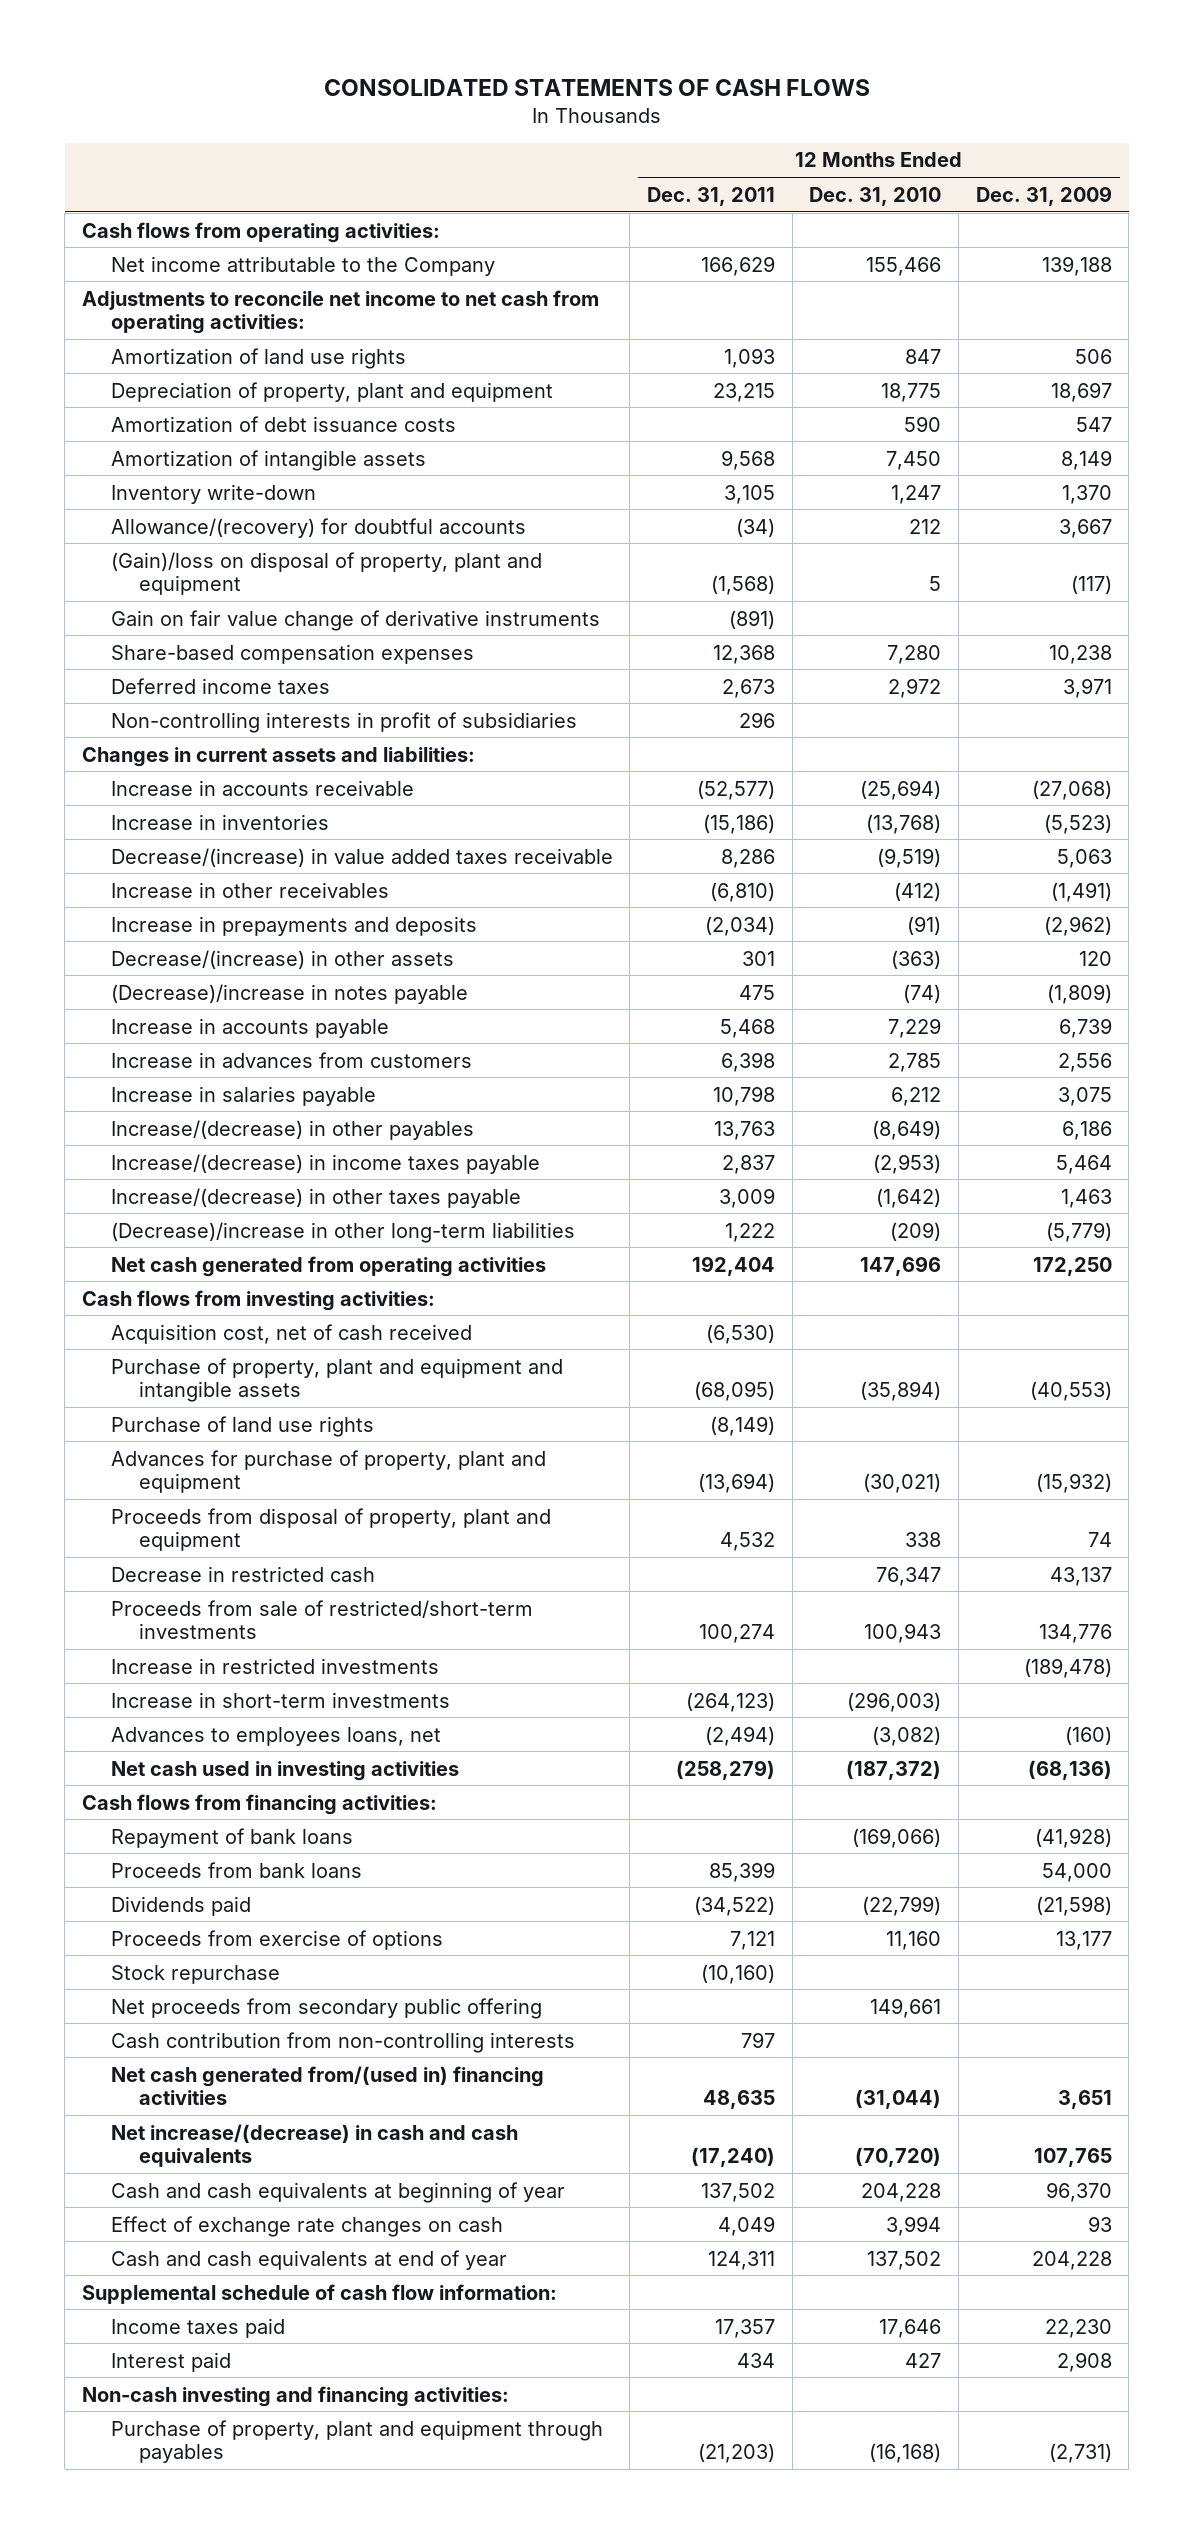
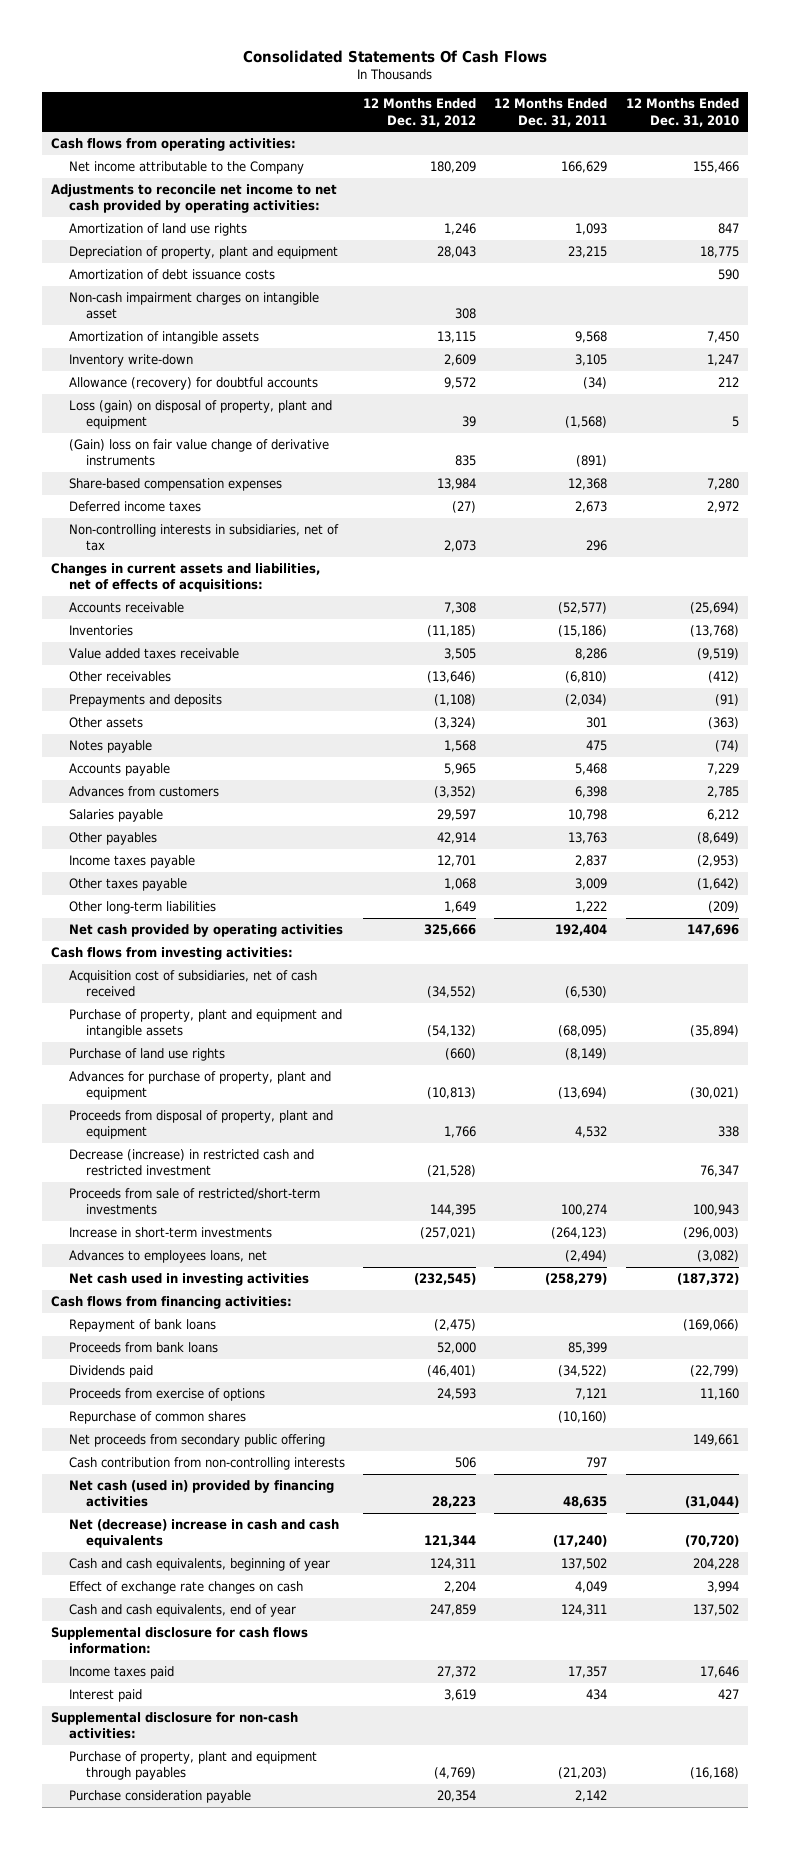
- CONSOLIDATED STATEMENTS OF CASH FLOWS
+ Consolidated Statements Of Cash Flows
- | 12 Months Ended Dec. 31, 2011 | 12 Months Ended Dec. 31, 2010 | 12 Months Ended Dec. 31, 2009
+ | 12 Months Ended Dec. 31, 2012 | 12 Months Ended Dec. 31, 2011 | 12 Months Ended Dec. 31, 2010
- Adjustments to reconcile net income to net cash from operating activities:
+ Adjustments to reconcile net income to net cash provided by operating activities:
+ Non-cash impairment charges on intangible asset | 308 | |
- Allowance/(recovery) for doubtful accounts | (34) | 212 | 3,667
- (Gain)/loss on disposal of property, plant and equipment | (1,568) | 5 | (117)
- Gain on fair value change of derivative instruments | (891) | |
+ Allowance (recovery) for doubtful accounts | 9,572 | (34) | 212
+ Loss (gain) on disposal of property, plant and equipment | 39 | (1,568) | 5
+ (Gain) loss on fair value change of derivative instruments | 835 | (891) |
- Non-controlling interests in profit of subsidiaries | 296 | |
- Changes in current assets and liabilities:
- Increase in accounts receivable | (52,577) | (25,694) | (27,068)
- Increase in inventories | (15,186) | (13,768) | (5,523)
- Decrease/(increase) in value added taxes receivable | 8,286 | (9,519) | 5,063
- Increase in other receivables | (6,810) | (412) | (1,491)
- Increase in prepayments and deposits | (2,034) | (91) | (2,962)
- Decrease/(increase) in other assets | 301 | (363) | 120
- (Decrease)/increase in notes payable | 475 | (74) | (1,809)
- Increase in accounts payable | 5,468 | 7,229 | 6,739
- Increase in advances from customers | 6,398 | 2,785 | 2,556
- Increase in salaries payable | 10,798 | 6,212 | 3,075
- Increase/(decrease) in other payables | 13,763 | (8,649) | 6,186
- Increase/(decrease) in income taxes payable | 2,837 | (2,953) | 5,464
- Increase/(decrease) in other taxes payable | 3,009 | (1,642) | 1,463
- (Decrease)/increase in other long-term liabilities | 1,222 | (209) | (5,779)
- Net cash generated from operating activities | 192,404 | 147,696 | 172,250
+ Non-controlling interests in subsidiaries, net of tax | 2,073 | 296 |
+ Changes in current assets and liabilities, net of effects of acquisitions:
+ Accounts receivable | 7,308 | (52,577) | (25,694)
+ Inventories | (11,185) | (15,186) | (13,768)
+ Value added taxes receivable | 3,505 | 8,286 | (9,519)
+ Other receivables | (13,646) | (6,810) | (412)
+ Prepayments and deposits | (1,108) | (2,034) | (91)
+ Other assets | (3,324) | 301 | (363)
+ Notes payable | 1,568 | 475 | (74)
+ Accounts payable | 5,965 | 5,468 | 7,229
+ Advances from customers | (3,352) | 6,398 | 2,785
+ Salaries payable | 29,597 | 10,798 | 6,212
+ Other payables | 42,914 | 13,763 | (8,649)
+ Income taxes payable | 12,701 | 2,837 | (2,953)
+ Other taxes payable | 1,068 | 3,009 | (1,642)
+ Other long-term liabilities | 1,649 | 1,222 | (209)
+ Net cash provided by operating activities | 325,666 | 192,404 | 147,696
- Acquisition cost, net of cash received | (6,530) | |
+ Acquisition cost of subsidiaries, net of cash received | (34,552) | (6,530) |
- Decrease in restricted cash | | 76,347 | 43,137
+ Decrease (increase) in restricted cash and restricted investment | (21,528) | | 76,347
- Increase in restricted investments | | | (189,478)
- Stock repurchase | (10,160) | |
+ Repurchase of common shares | | (10,160) |
- Net cash generated from/(used in) financing activities | 48,635 | (31,044) | 3,651
- Net increase/(decrease) in cash and cash equivalents | (17,240) | (70,720) | 107,765
- Cash and cash equivalents at beginning of year | 137,502 | 204,228 | 96,370
+ Net cash (used in) provided by financing activities | 28,223 | 48,635 | (31,044)
+ Net (decrease) increase in cash and cash equivalents | 121,344 | (17,240) | (70,720)
+ Cash and cash equivalents, beginning of year | 124,311 | 137,502 | 204,228
- Cash and cash equivalents at end of year | 124,311 | 137,502 | 204,228
- Supplemental schedule of cash flow information:
+ Cash and cash equivalents, end of year | 247,859 | 124,311 | 137,502
+ Supplemental disclosure for cash flows information:
- Non-cash investing and financing activities:
+ Supplemental disclosure for non-cash activities:
+ Purchase consideration payable | 20,354 | 2,142 |

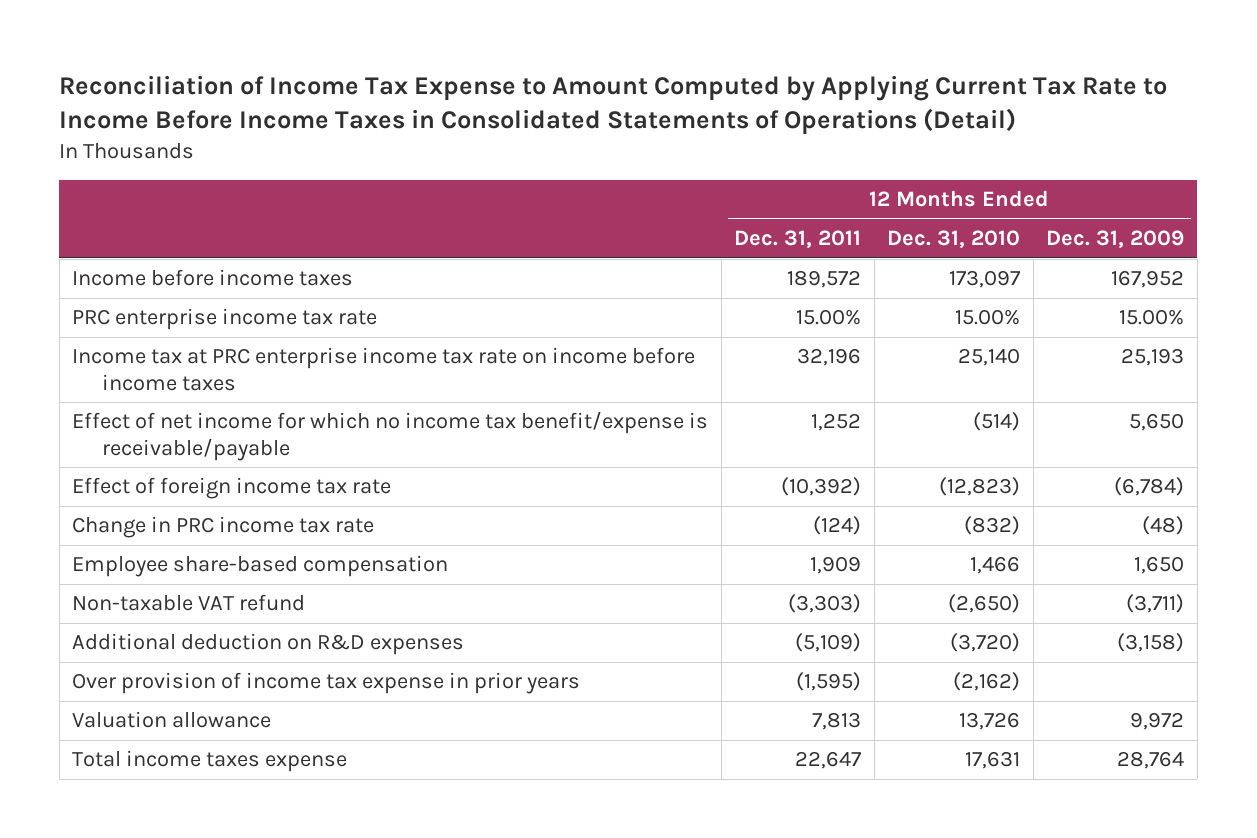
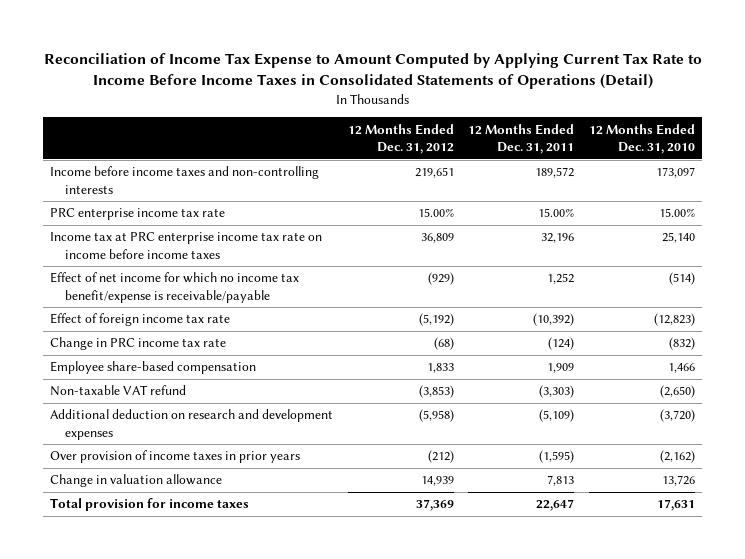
- | 12 Months Ended Dec. 31, 2011 | 12 Months Ended Dec. 31, 2010 | 12 Months Ended Dec. 31, 2009
+ | 12 Months Ended Dec. 31, 2012 | 12 Months Ended Dec. 31, 2011 | 12 Months Ended Dec. 31, 2010
- Income before income taxes | 189,572 | 173,097 | 167,952
+ Income before income taxes and non-controlling interests | 219,651 | 189,572 | 173,097
- Additional deduction on R&D expenses | (5,109) | (3,720) | (3,158)
- Over provision of income tax expense in prior years | (1,595) | (2,162) |
- Valuation allowance | 7,813 | 13,726 | 9,972
- Total income taxes expense | 22,647 | 17,631 | 28,764
+ Additional deduction on research and development expenses | (5,958) | (5,109) | (3,720)
+ Over provision of income taxes in prior years | (212) | (1,595) | (2,162)
+ Change in valuation allowance | 14,939 | 7,813 | 13,726
+ Total provision for income taxes | 37,369 | 22,647 | 17,631

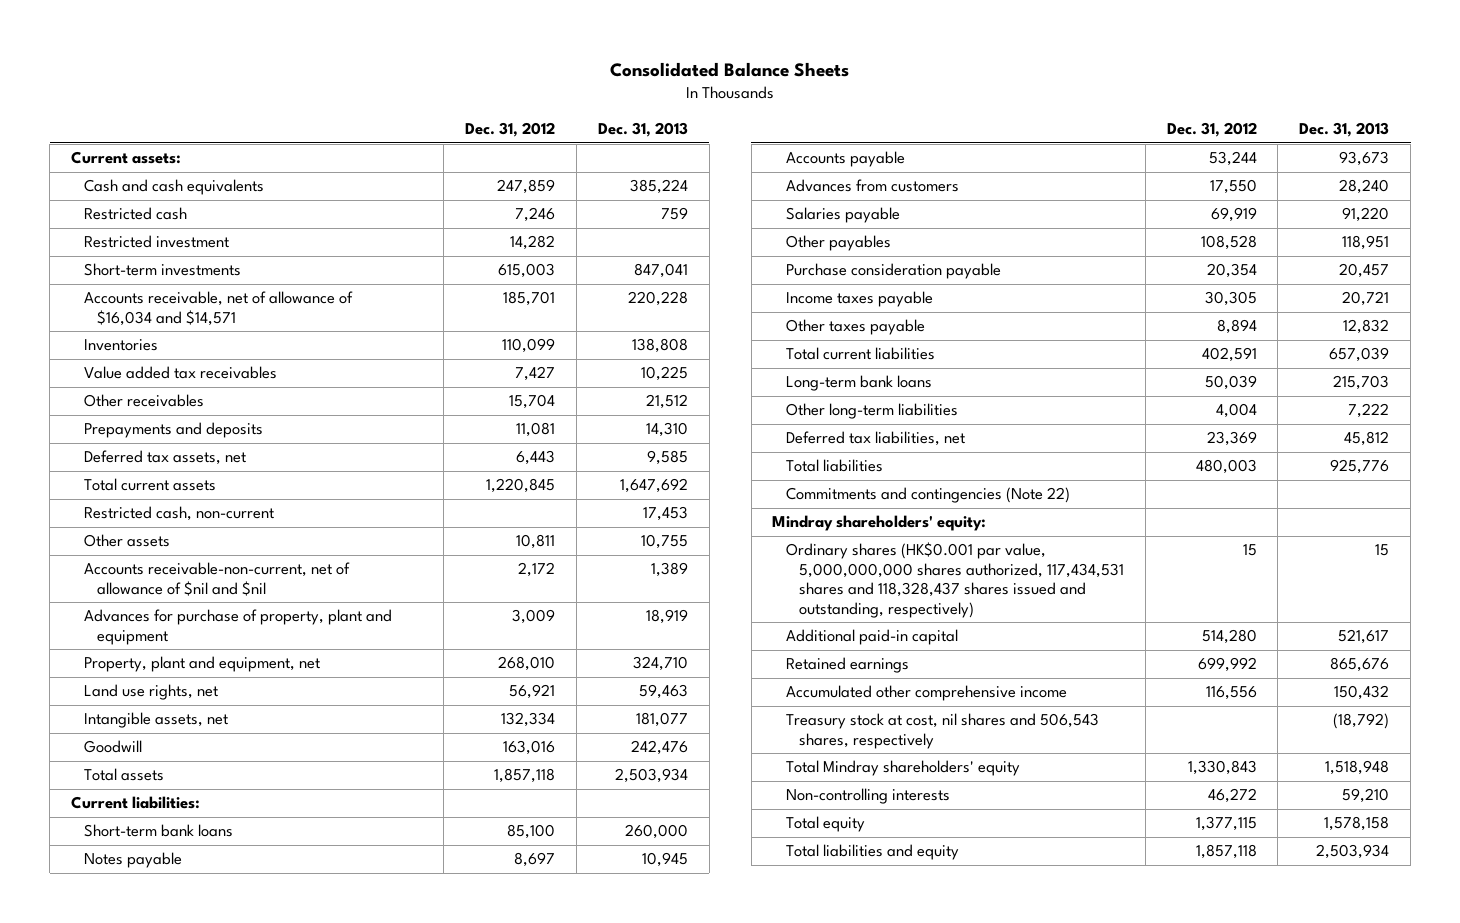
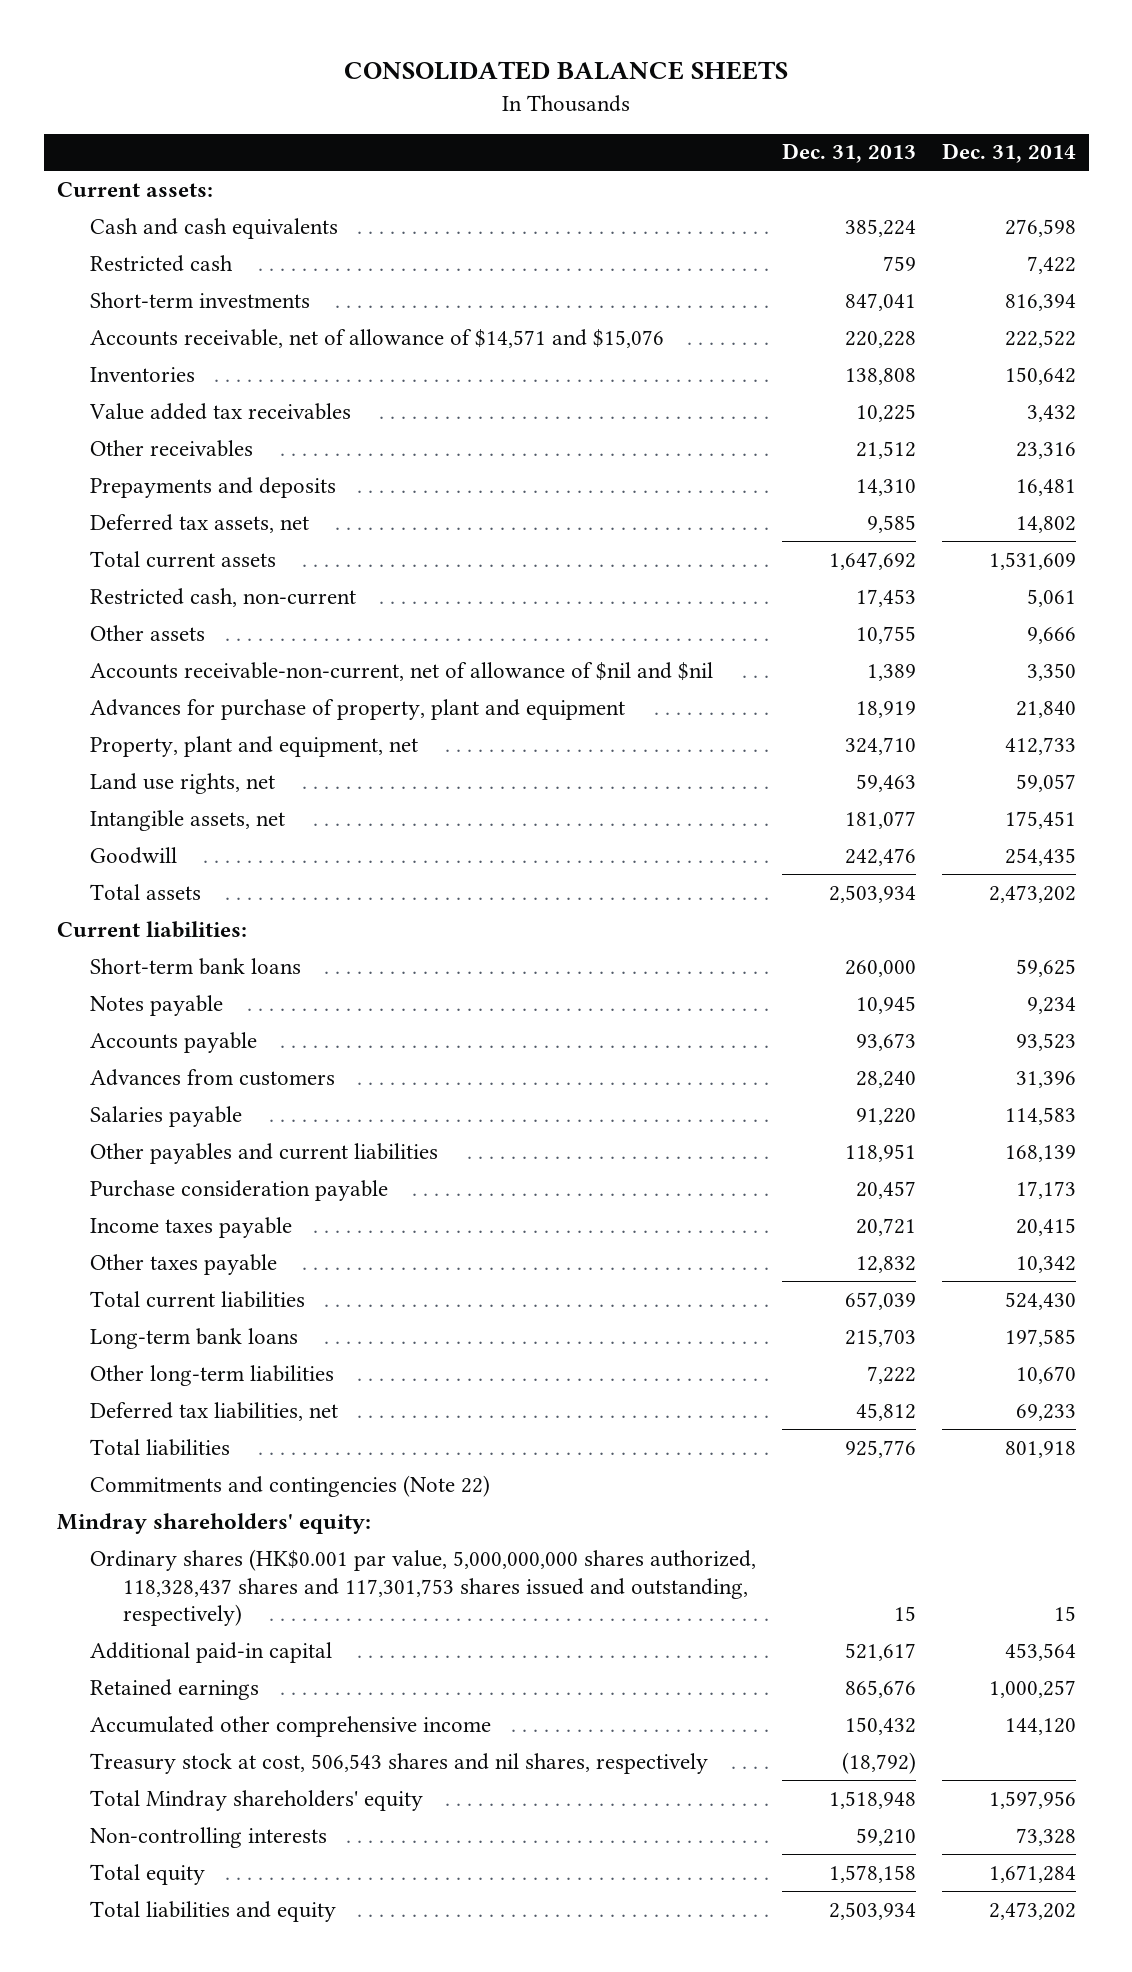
- Consolidated Balance Sheets
+ CONSOLIDATED BALANCE SHEETS
- | Dec. 31, 2012 | Dec. 31, 2013
+ | Dec. 31, 2013 | Dec. 31, 2014
- Restricted investment | 14,282 |
- Accounts receivable, net of allowance of $16,034 and $14,571 | 185,701 | 220,228
+ Accounts receivable, net of allowance of $14,571 and $15,076 | 220,228 | 222,522
- Other payables | 108,528 | 118,951
+ Other payables and current liabilities | 118,951 | 168,139
- Ordinary shares (HK$0.001 par value, 5,000,000,000 shares authorized, 117,434,531 shares and 118,328,437 shares issued and outstanding, respectively) | 15 | 15
+ Ordinary shares (HK$0.001 par value, 5,000,000,000 shares authorized, 118,328,437 shares and 117,301,753 shares issued and outstanding, respectively) | 15 | 15
- Treasury stock at cost, nil shares and 506,543 shares, respectively | | (18,792)
+ Treasury stock at cost, 506,543 shares and nil shares, respectively | (18,792) |

